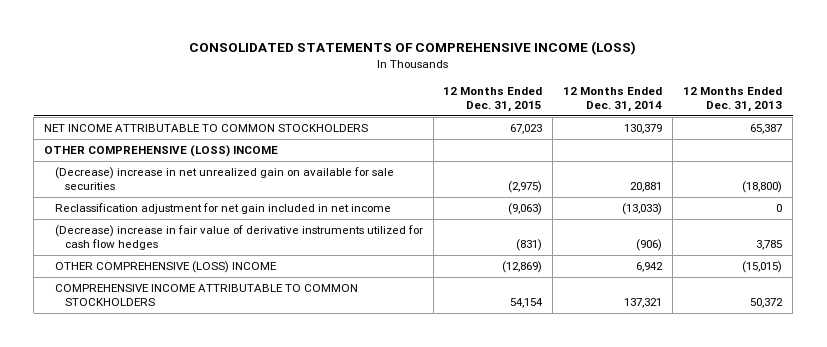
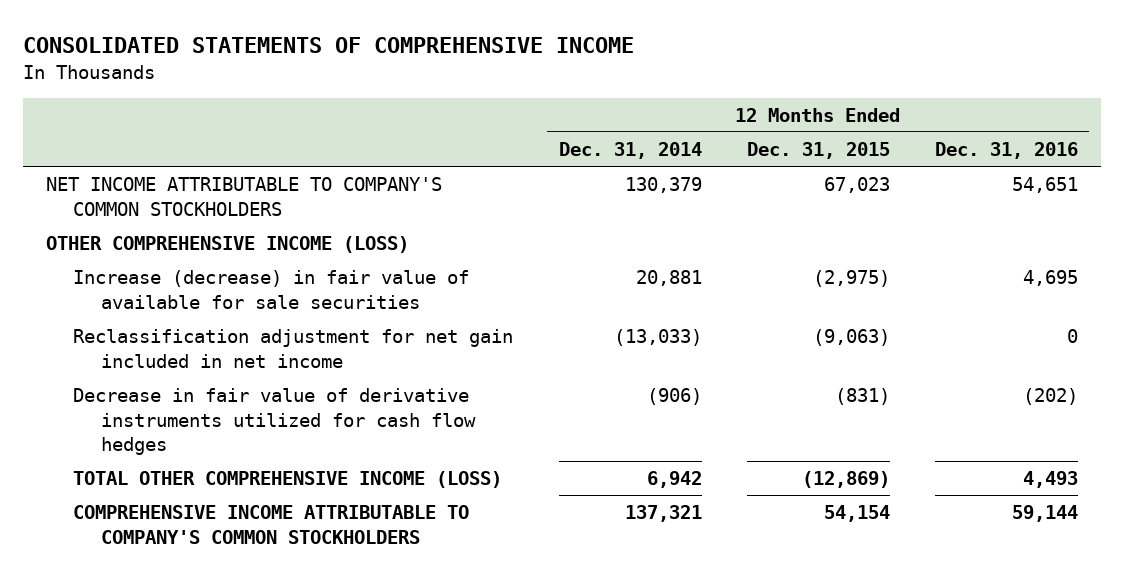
- CONSOLIDATED STATEMENTS OF COMPREHENSIVE INCOME (LOSS)
+ CONSOLIDATED STATEMENTS OF COMPREHENSIVE INCOME
- | 12 Months Ended Dec. 31, 2015 | 12 Months Ended Dec. 31, 2014 | 12 Months Ended Dec. 31, 2013
+ | 12 Months Ended Dec. 31, 2014 | 12 Months Ended Dec. 31, 2015 | 12 Months Ended Dec. 31, 2016
- NET INCOME ATTRIBUTABLE TO COMMON STOCKHOLDERS | 67,023 | 130,379 | 65,387
- OTHER COMPREHENSIVE (LOSS) INCOME
- (Decrease) increase in net unrealized gain on available for sale securities | (2,975) | 20,881 | (18,800)
+ NET INCOME ATTRIBUTABLE TO COMPANY'S COMMON STOCKHOLDERS | 130,379 | 67,023 | 54,651
+ OTHER COMPREHENSIVE INCOME (LOSS)
+ Increase (decrease) in fair value of available for sale securities | 20,881 | (2,975) | 4,695
- (Decrease) increase in fair value of derivative instruments utilized for cash flow hedges | (831) | (906) | 3,785
- OTHER COMPREHENSIVE (LOSS) INCOME | (12,869) | 6,942 | (15,015)
- COMPREHENSIVE INCOME ATTRIBUTABLE TO COMMON STOCKHOLDERS | 54,154 | 137,321 | 50,372
+ Decrease in fair value of derivative instruments utilized for cash flow hedges | (906) | (831) | (202)
+ TOTAL OTHER COMPREHENSIVE INCOME (LOSS) | 6,942 | (12,869) | 4,493
+ COMPREHENSIVE INCOME ATTRIBUTABLE TO COMPANY'S COMMON STOCKHOLDERS | 137,321 | 54,154 | 59,144

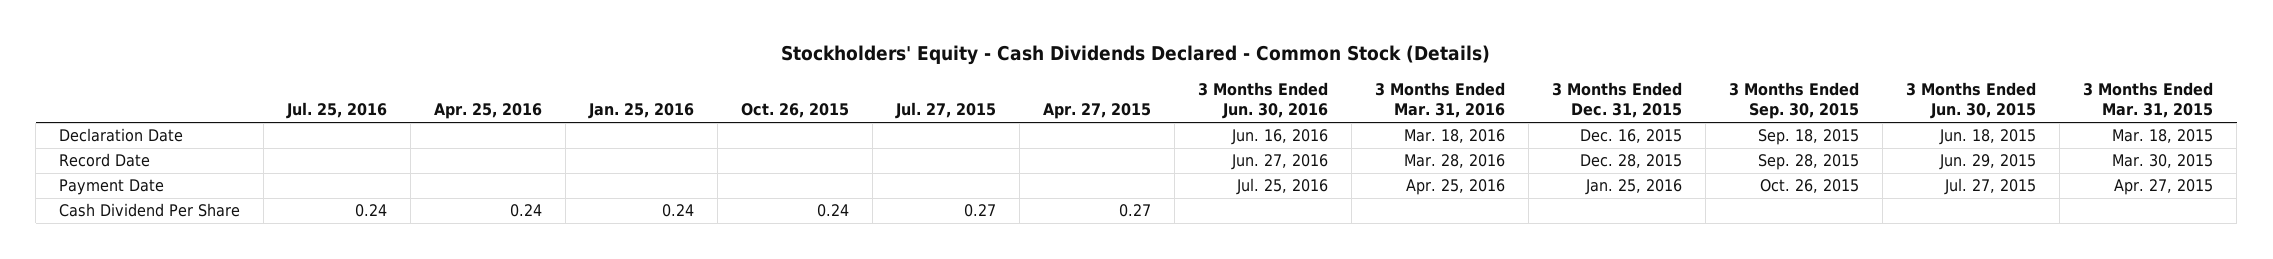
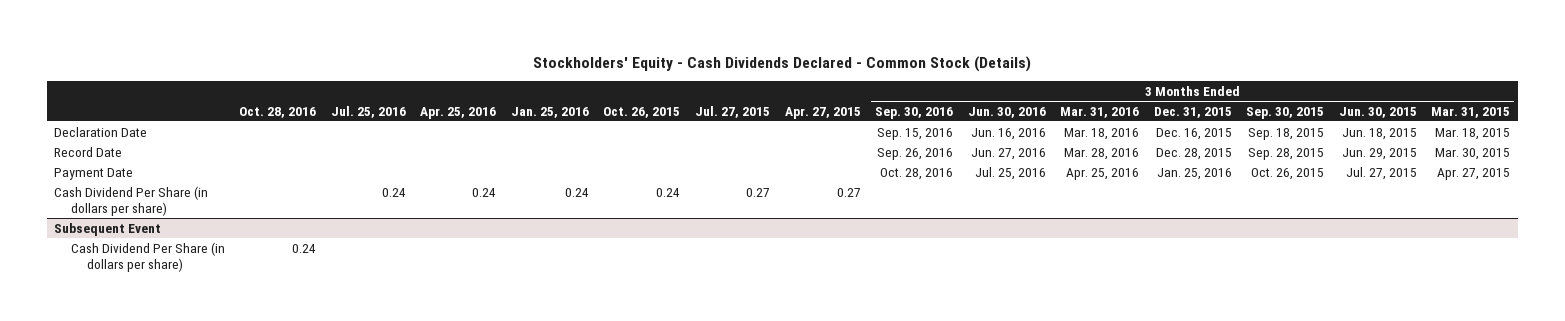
- | Jul. 25, 2016 | Apr. 25, 2016 | Jan. 25, 2016 | Oct. 26, 2015 | Jul. 27, 2015 | Apr. 27, 2015 | 3 Months Ended Jun. 30, 2016 | 3 Months Ended Mar. 31, 2016 | 3 Months Ended Dec. 31, 2015 | 3 Months Ended Sep. 30, 2015 | 3 Months Ended Jun. 30, 2015 | 3 Months Ended Mar. 31, 2015
+ | Oct. 28, 2016 | Jul. 25, 2016 | Apr. 25, 2016 | Jan. 25, 2016 | Oct. 26, 2015 | Jul. 27, 2015 | Apr. 27, 2015 | 3 Months Ended Sep. 30, 2016 | 3 Months Ended Jun. 30, 2016 | 3 Months Ended Mar. 31, 2016 | 3 Months Ended Dec. 31, 2015 | 3 Months Ended Sep. 30, 2015 | 3 Months Ended Jun. 30, 2015 | 3 Months Ended Mar. 31, 2015
- Cash Dividend Per Share | 0.24 | 0.24 | 0.24 | 0.24 | 0.27 | 0.27 | | | | | |
+ Cash Dividend Per Share (in dollars per share) | | 0.24 | 0.24 | 0.24 | 0.24 | 0.27 | 0.27 | | | | | | |
+ Subsequent Event
+ Cash Dividend Per Share (in dollars per share) | 0.24 | | | | | | | | | | | | |

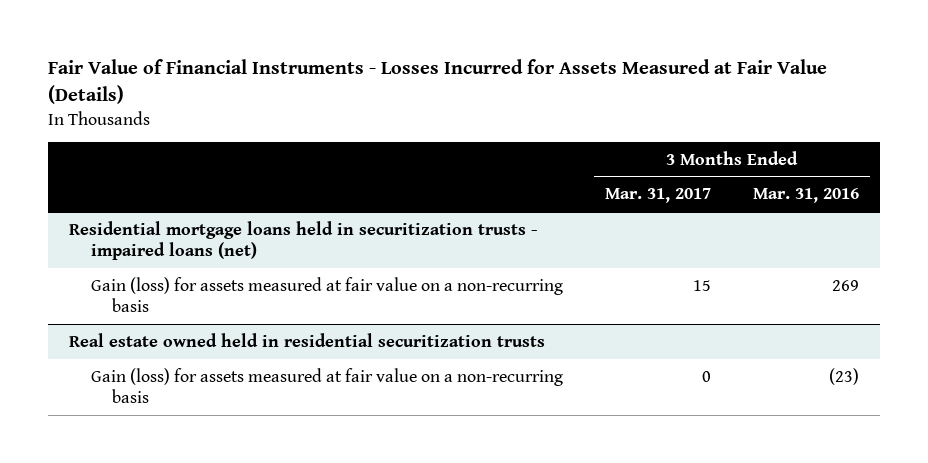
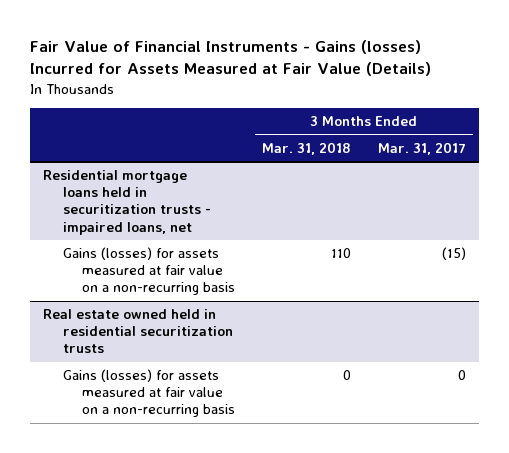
- Fair Value of Financial Instruments - Losses Incurred for Assets Measured at Fair Value (Details)
+ Fair Value of Financial Instruments - Gains (losses) Incurred for Assets Measured at Fair Value (Details)
- | 3 Months Ended Mar. 31, 2017 | 3 Months Ended Mar. 31, 2016
+ | 3 Months Ended Mar. 31, 2018 | 3 Months Ended Mar. 31, 2017
- Residential mortgage loans held in securitization trusts - impaired loans (net)
- Gain (loss) for assets measured at fair value on a non-recurring basis | 15 | 269
+ Residential mortgage loans held in securitization trusts - impaired loans, net
+ Gains (losses) for assets measured at fair value on a non-recurring basis | 110 | (15)
@ Real estate owned held in residential securitization trusts
- Gain (loss) for assets measured at fair value on a non-recurring basis | 0 | (23)
+ Gains (losses) for assets measured at fair value on a non-recurring basis | 0 | 0

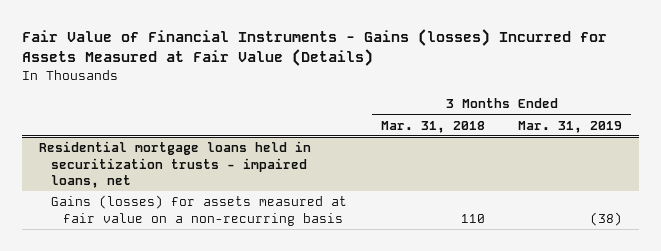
- | 3 Months Ended Mar. 31, 2018 | 3 Months Ended Mar. 31, 2017
+ | 3 Months Ended Mar. 31, 2018 | 3 Months Ended Mar. 31, 2019
- Real estate owned held in residential securitization trusts
- Gains (losses) for assets measured at fair value on a non-recurring basis | 0 | 0

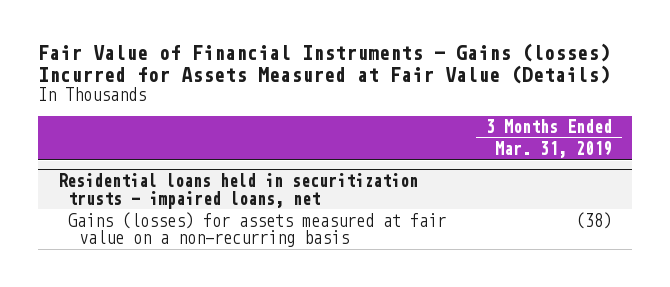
- | 3 Months Ended Mar. 31, 2018 | 3 Months Ended Mar. 31, 2019
+ | 3 Months Ended Mar. 31, 2019
- Residential mortgage loans held in securitization trusts - impaired loans, net
+ Residential loans held in securitization trusts - impaired loans, net

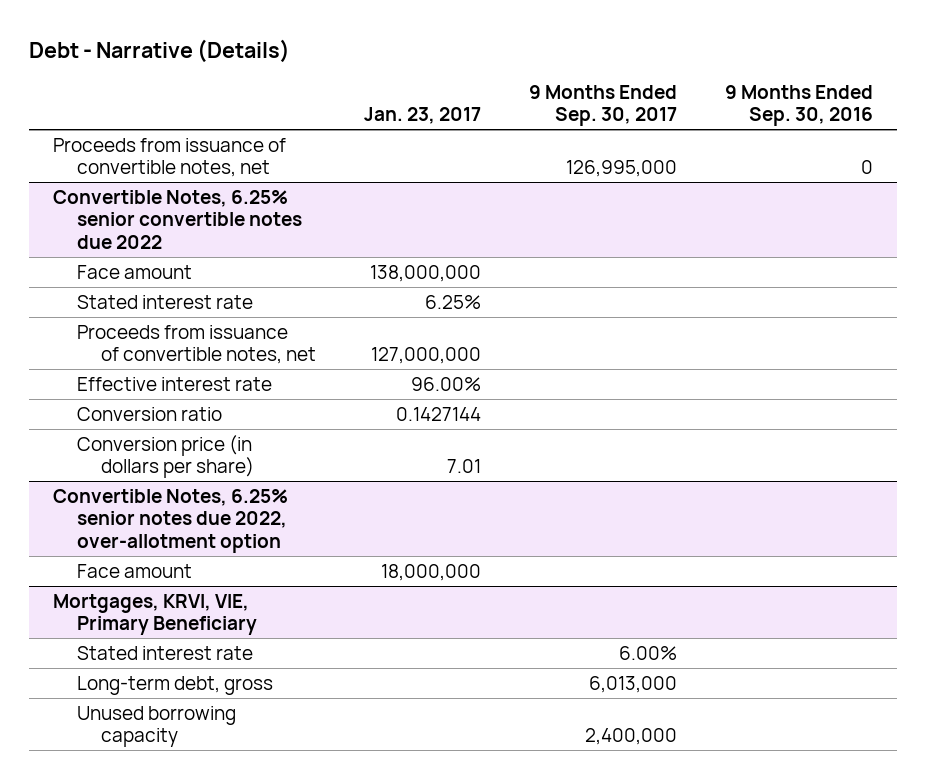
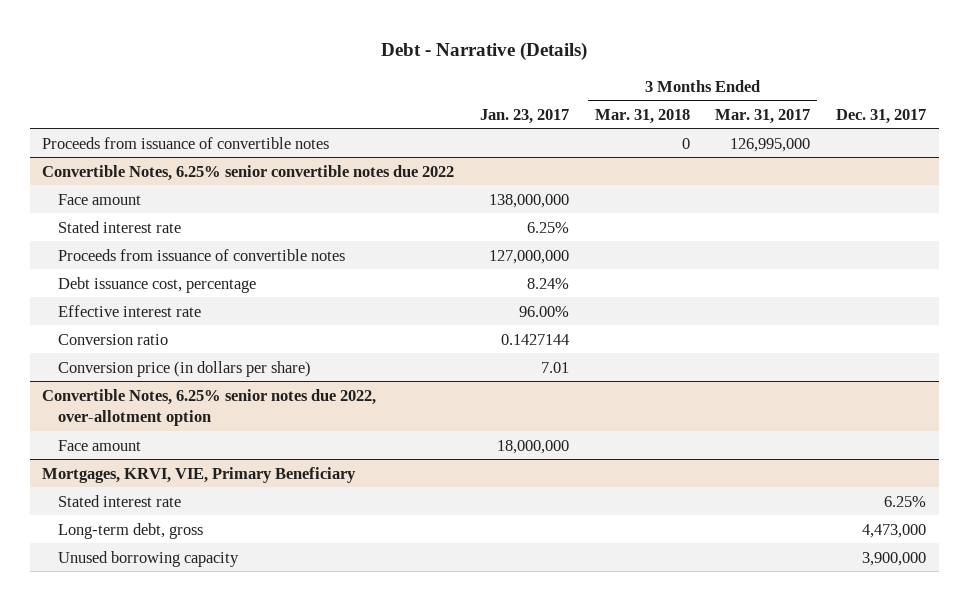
- | Jan. 23, 2017 | 9 Months Ended Sep. 30, 2017 | 9 Months Ended Sep. 30, 2016
+ | Jan. 23, 2017 | 3 Months Ended Mar. 31, 2018 | 3 Months Ended Mar. 31, 2017 | Dec. 31, 2017
- Proceeds from issuance of convertible notes, net | | 126,995,000 | 0
+ Proceeds from issuance of convertible notes | | 0 | 126,995,000 |
@ Convertible Notes, 6.25% senior convertible notes due 2022
- Proceeds from issuance of convertible notes, net | 127,000,000 | |
+ Proceeds from issuance of convertible notes | 127,000,000 | | |
+ Debt issuance cost, percentage | 8.24% | | |

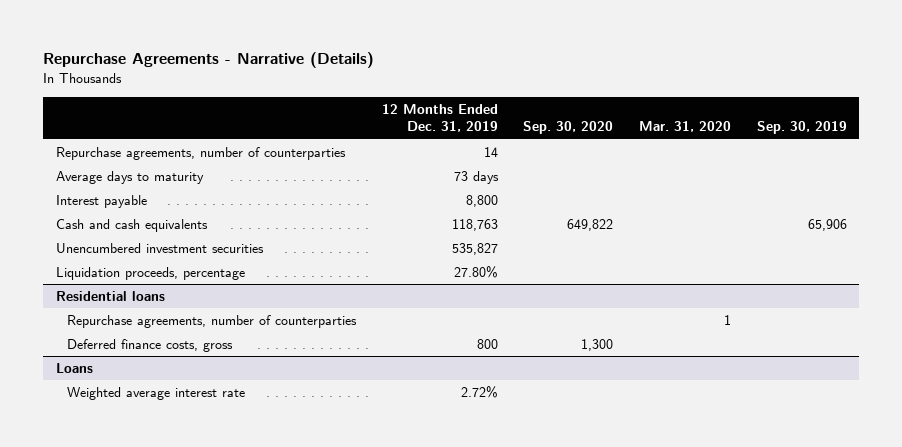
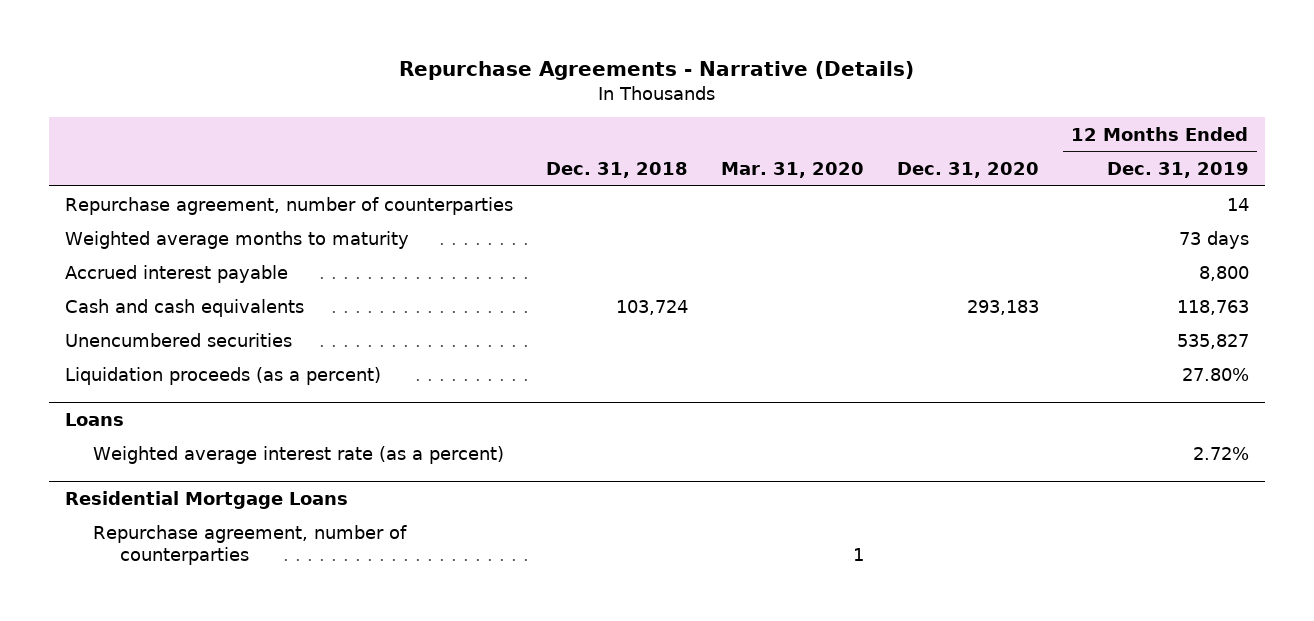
- | 12 Months Ended Dec. 31, 2019 | Sep. 30, 2020 | Mar. 31, 2020 | Sep. 30, 2019
+ | Dec. 31, 2018 | Mar. 31, 2020 | Dec. 31, 2020 | 12 Months Ended Dec. 31, 2019
- Repurchase agreements, number of counterparties | 14 | | |
- Average days to maturity | 73 days | | |
- Interest payable | 8,800 | | |
+ Repurchase agreement, number of counterparties | | | | 14
+ Weighted average months to maturity | | | | 73 days
+ Accrued interest payable | | | | 8,800
- Unencumbered investment securities | 535,827 | | |
- Liquidation proceeds, percentage | 27.80% | | |
- Residential loans
- Repurchase agreements, number of counterparties | | | 1 |
- Deferred finance costs, gross | 800 | 1,300 | |
+ Unencumbered securities | | | | 535,827
+ Liquidation proceeds (as a percent) | | | | 27.80%
@ Loans
- Weighted average interest rate | 2.72% | | |
+ Weighted average interest rate (as a percent) | | | | 2.72%
+ Residential Mortgage Loans
+ Repurchase agreement, number of counterparties | | 1 | |

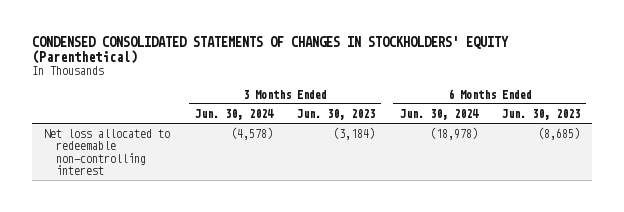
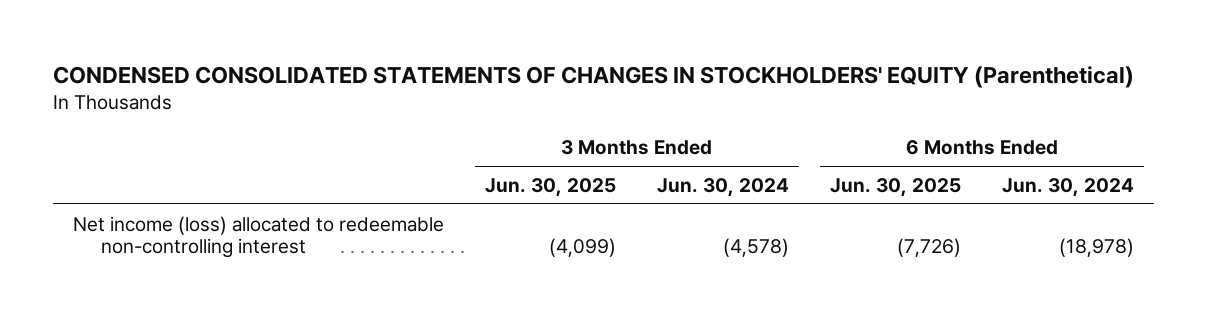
- | 3 Months Ended Jun. 30, 2024 | 3 Months Ended Jun. 30, 2023 | 6 Months Ended Jun. 30, 2024 | 6 Months Ended Jun. 30, 2023
+ | 3 Months Ended Jun. 30, 2025 | 3 Months Ended Jun. 30, 2024 | 6 Months Ended Jun. 30, 2025 | 6 Months Ended Jun. 30, 2024
- Net loss allocated to redeemable non-controlling interest | (4,578) | (3,184) | (18,978) | (8,685)
+ Net income (loss) allocated to redeemable non-controlling interest | (4,099) | (4,578) | (7,726) | (18,978)

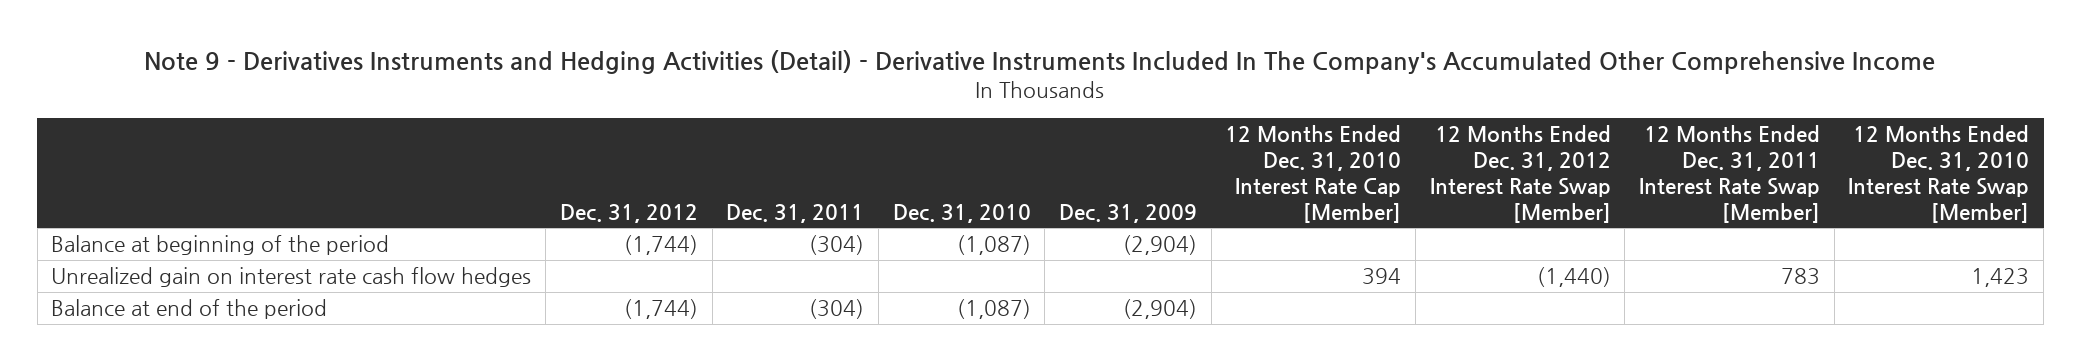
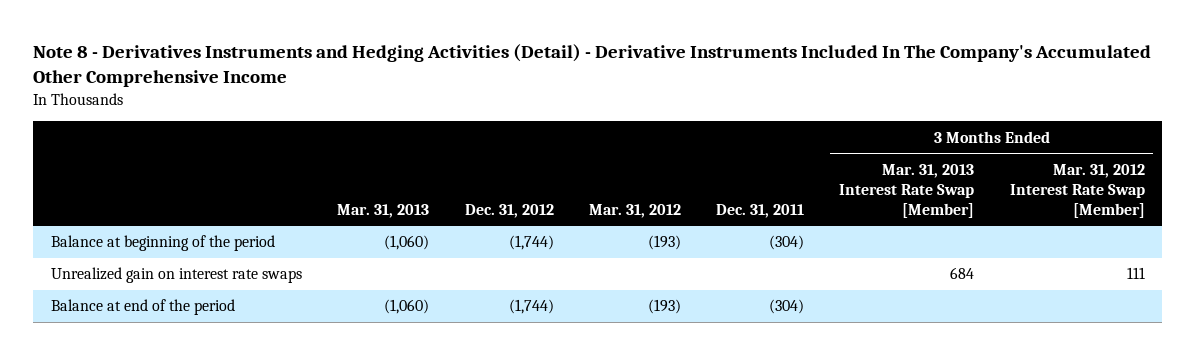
- Note 9 - Derivatives Instruments and Hedging Activities (Detail) - Derivative Instruments Included In The Company's Accumulated Other Comprehensive Income
+ Note 8 - Derivatives Instruments and Hedging Activities (Detail) - Derivative Instruments Included In The Company's Accumulated Other Comprehensive Income
- | Dec. 31, 2012 | Dec. 31, 2011 | Dec. 31, 2010 | Dec. 31, 2009 | 12 Months Ended Dec. 31, 2010 Interest Rate Cap [Member] | 12 Months Ended Dec. 31, 2012 Interest Rate Swap [Member] | 12 Months Ended Dec. 31, 2011 Interest Rate Swap [Member] | 12 Months Ended Dec. 31, 2010 Interest Rate Swap [Member]
+ | Mar. 31, 2013 | Dec. 31, 2012 | Mar. 31, 2012 | Dec. 31, 2011 | 3 Months Ended Mar. 31, 2013 Interest Rate Swap [Member] | 3 Months Ended Mar. 31, 2012 Interest Rate Swap [Member]
- Unrealized gain on interest rate cash flow hedges | | | | | 394 | (1,440) | 783 | 1,423
+ Unrealized gain on interest rate swaps | | | | | 684 | 111

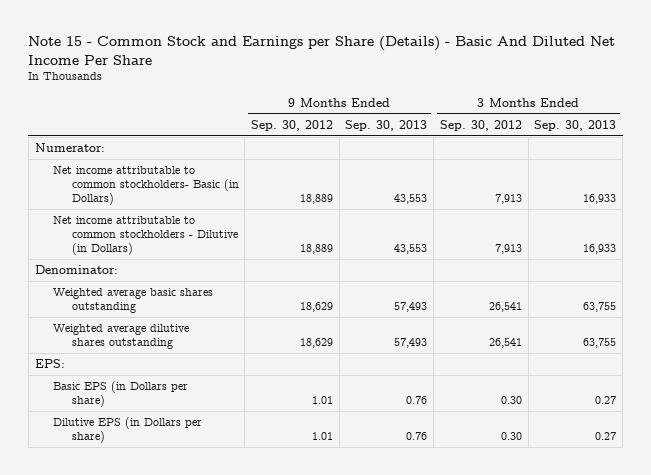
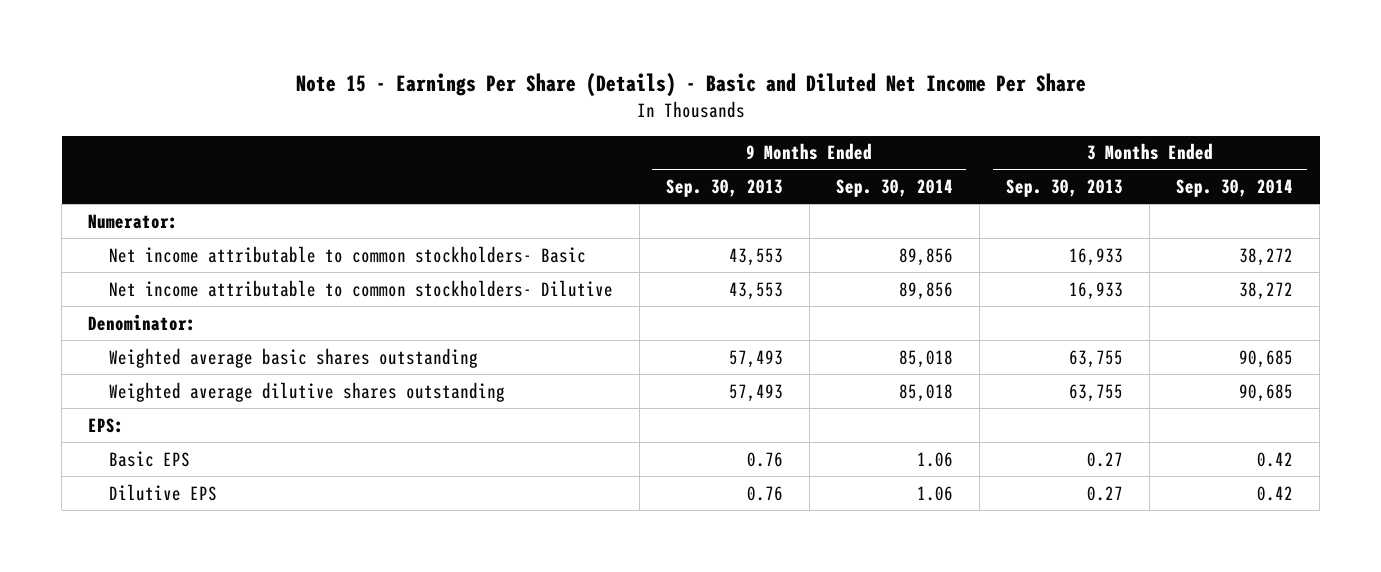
- Note 15 - Common Stock and Earnings per Share (Details) - Basic And Diluted Net Income Per Share
+ Note 15 - Earnings Per Share (Details) - Basic and Diluted Net Income Per Share
- | 9 Months Ended Sep. 30, 2012 | 9 Months Ended Sep. 30, 2013 | 3 Months Ended Sep. 30, 2012 | 3 Months Ended Sep. 30, 2013
+ | 9 Months Ended Sep. 30, 2013 | 9 Months Ended Sep. 30, 2014 | 3 Months Ended Sep. 30, 2013 | 3 Months Ended Sep. 30, 2014
- Net income attributable to common stockholders- Basic (in Dollars) | 18,889 | 43,553 | 7,913 | 16,933
- Net income attributable to common stockholders - Dilutive (in Dollars) | 18,889 | 43,553 | 7,913 | 16,933
+ Net income attributable to common stockholders- Basic | 43,553 | 89,856 | 16,933 | 38,272
+ Net income attributable to common stockholders- Dilutive | 43,553 | 89,856 | 16,933 | 38,272
- Basic EPS (in Dollars per share) | 1.01 | 0.76 | 0.30 | 0.27
- Dilutive EPS (in Dollars per share) | 1.01 | 0.76 | 0.30 | 0.27
+ Basic EPS | 0.76 | 1.06 | 0.27 | 0.42
+ Dilutive EPS | 0.76 | 1.06 | 0.27 | 0.42

